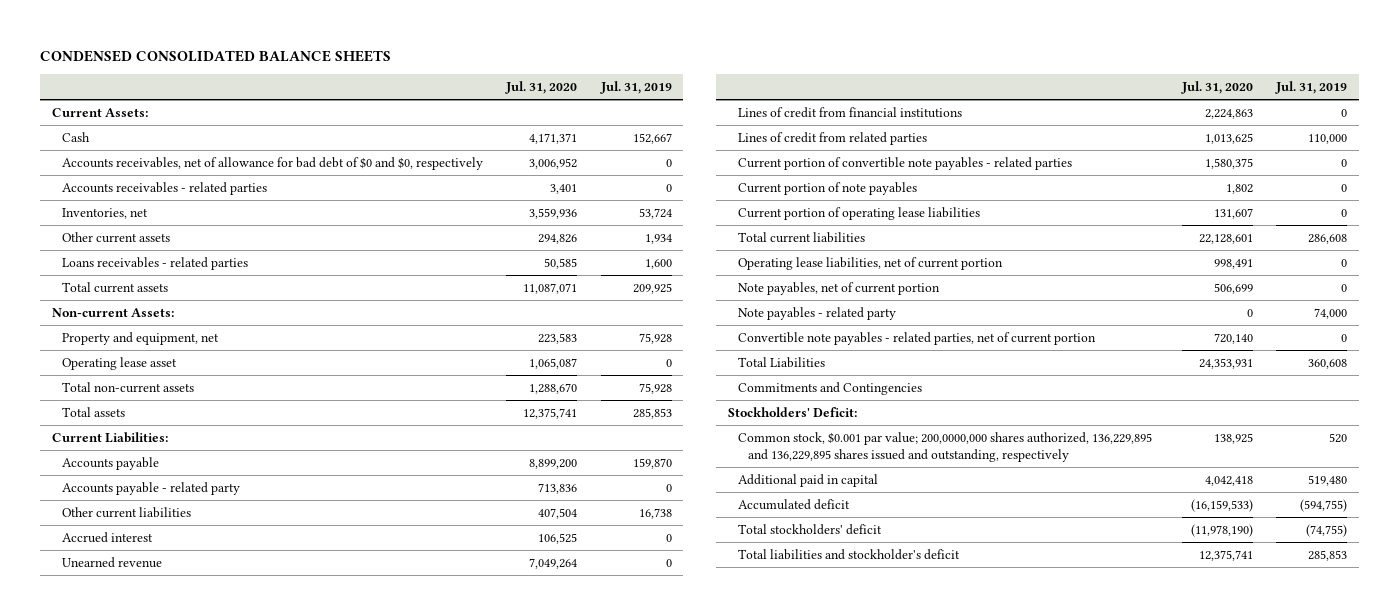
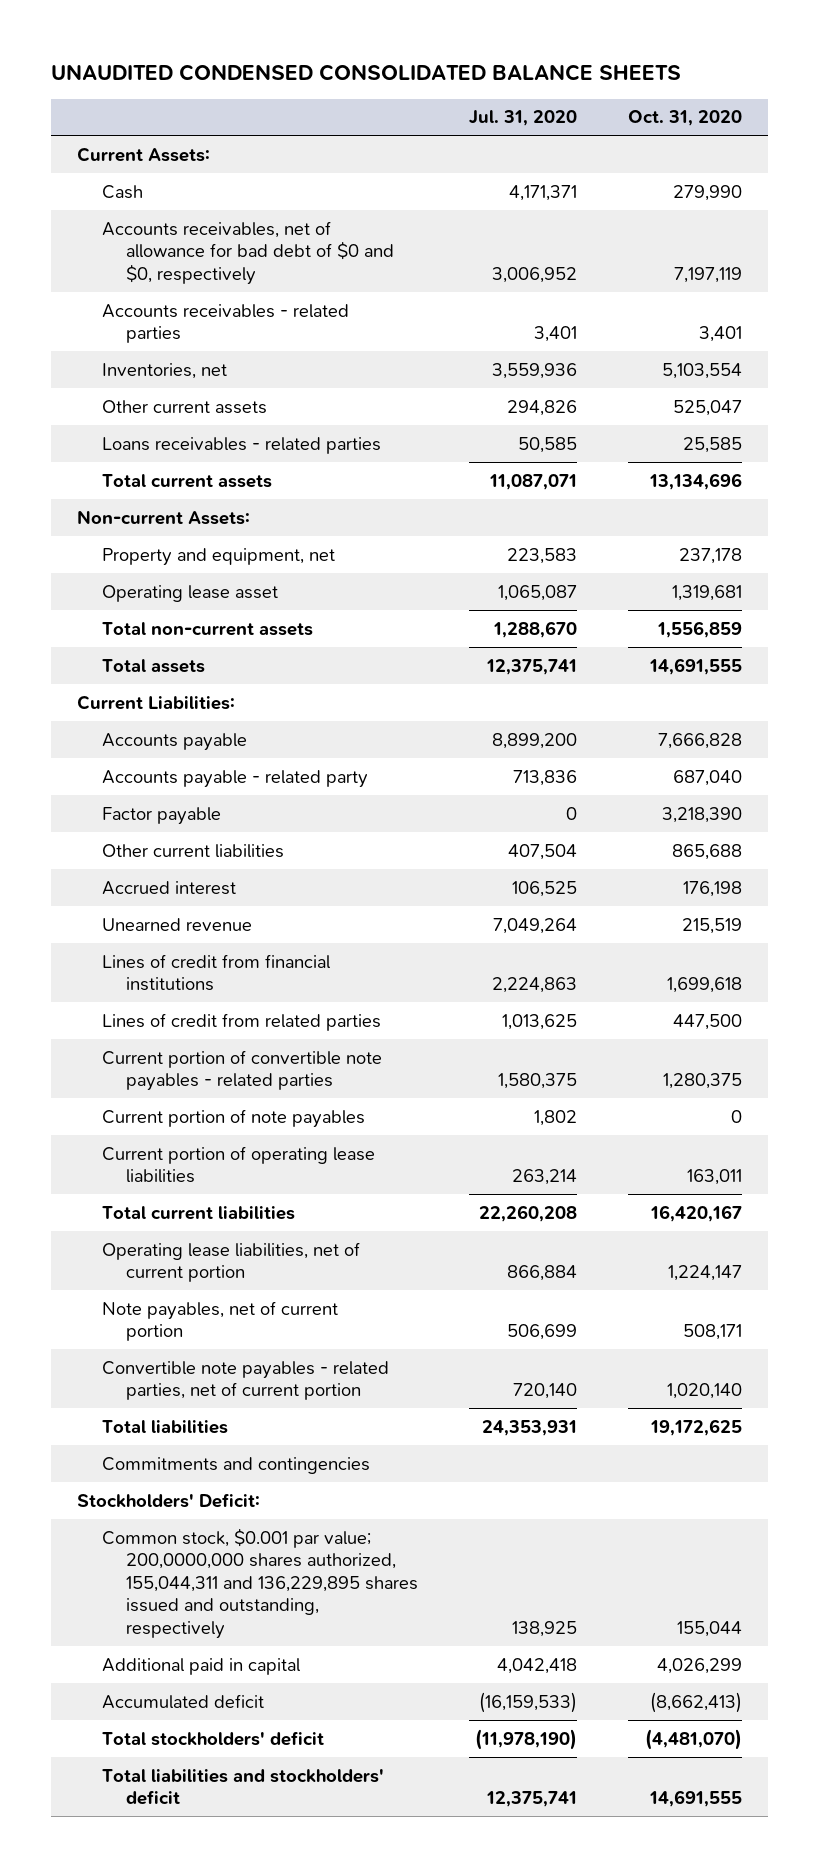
- CONDENSED CONSOLIDATED BALANCE SHEETS
+ UNAUDITED CONDENSED CONSOLIDATED BALANCE SHEETS
- | Jul. 31, 2020 | Jul. 31, 2019
+ | Jul. 31, 2020 | Oct. 31, 2020
+ Factor payable | 0 | 3,218,390
- Current portion of operating lease liabilities | 131,607 | 0
- Total current liabilities | 22,128,601 | 286,608
- Operating lease liabilities, net of current portion | 998,491 | 0
+ Current portion of operating lease liabilities | 263,214 | 163,011
+ Total current liabilities | 22,260,208 | 16,420,167
+ Operating lease liabilities, net of current portion | 866,884 | 1,224,147
- Note payables - related party | 0 | 74,000
- Total Liabilities | 24,353,931 | 360,608
- Commitments and Contingencies
+ Total liabilities | 24,353,931 | 19,172,625
+ Commitments and contingencies
- Common stock, $0.001 par value; 200,0000,000 shares authorized, 136,229,895 and 136,229,895 shares issued and outstanding, respectively | 138,925 | 520
+ Common stock, $0.001 par value; 200,0000,000 shares authorized, 155,044,311 and 136,229,895 shares issued and outstanding, respectively | 138,925 | 155,044
- Total liabilities and stockholder's deficit | 12,375,741 | 285,853
+ Total liabilities and stockholders' deficit | 12,375,741 | 14,691,555

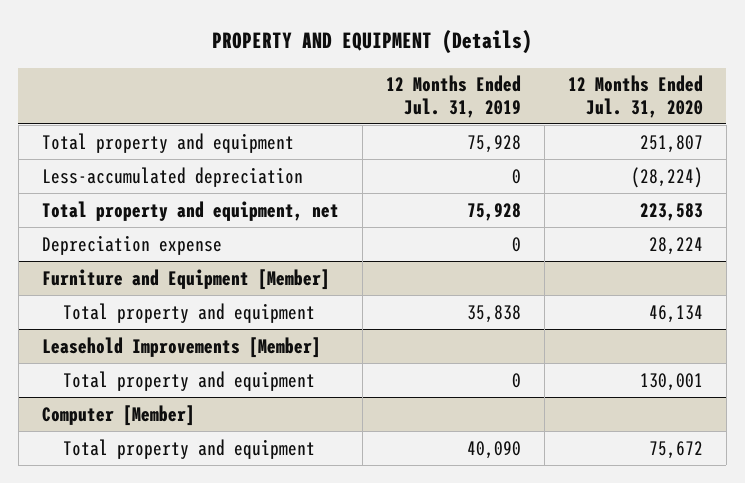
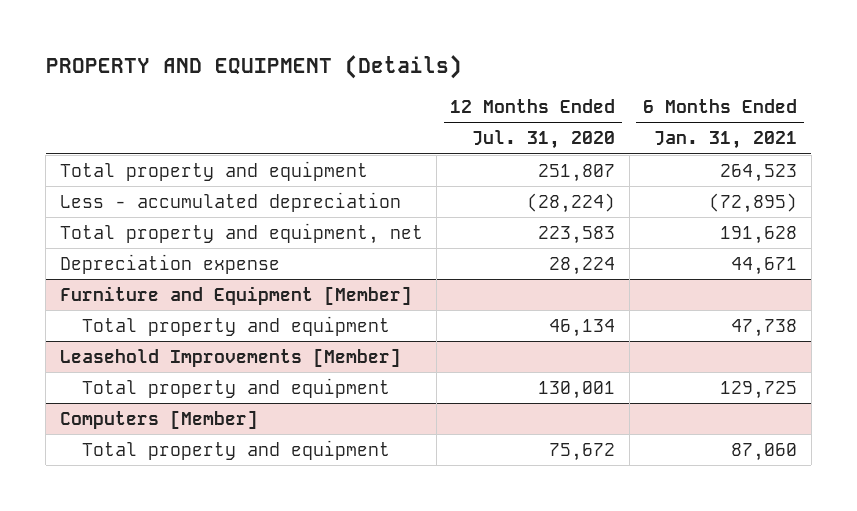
- | 12 Months Ended Jul. 31, 2019 | 12 Months Ended Jul. 31, 2020
+ | 12 Months Ended Jul. 31, 2020 | 6 Months Ended Jan. 31, 2021
- Less-accumulated depreciation | 0 | (28,224)
+ Less - accumulated depreciation | (28,224) | (72,895)
- Computer [Member]
+ Computers [Member]

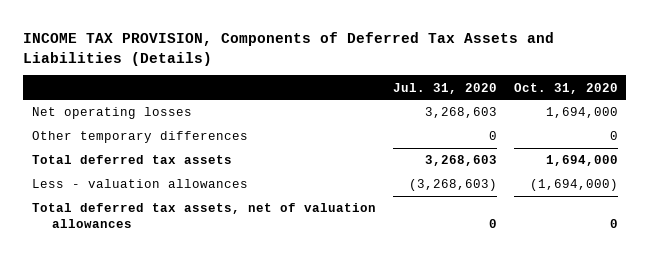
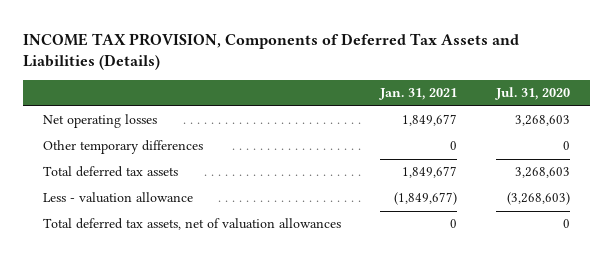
- | Jul. 31, 2020 | Oct. 31, 2020
+ | Jan. 31, 2021 | Jul. 31, 2020
- Less - valuation allowances | (3,268,603) | (1,694,000)
+ Less - valuation allowance | (1,849,677) | (3,268,603)

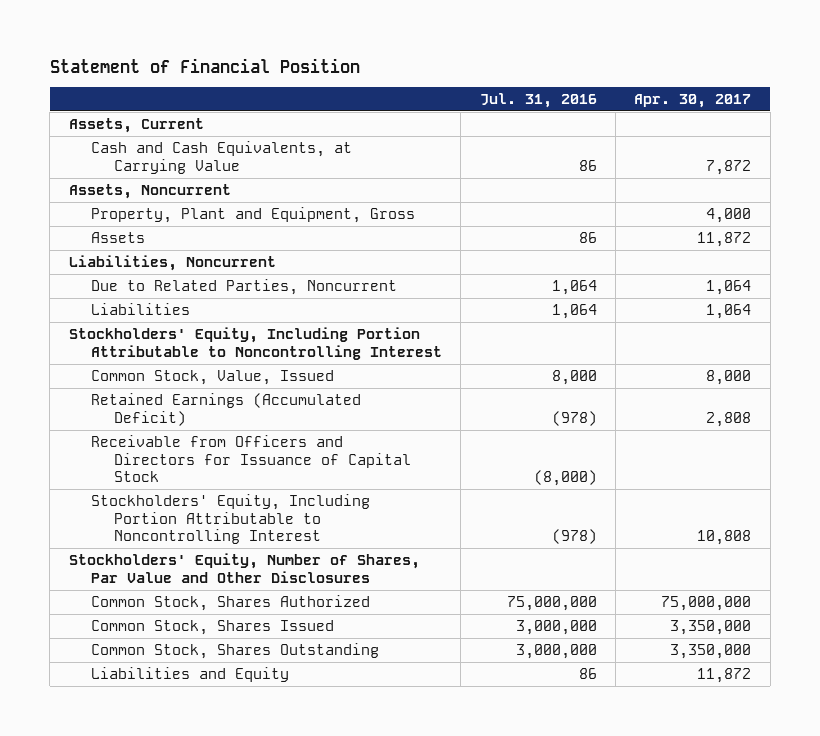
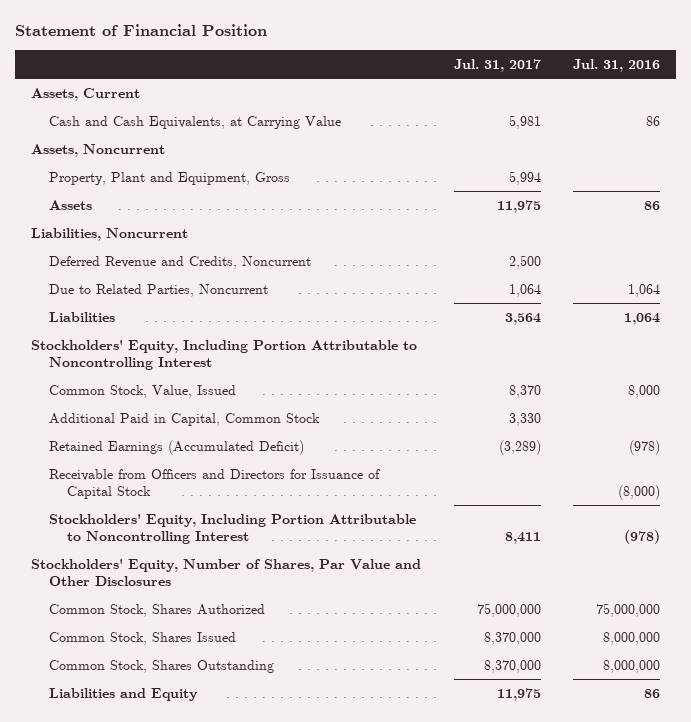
- | Jul. 31, 2016 | Apr. 30, 2017
+ | Jul. 31, 2017 | Jul. 31, 2016
+ Deferred Revenue and Credits, Noncurrent | 2,500 |
+ Additional Paid in Capital, Common Stock | 3,330 |
- Common Stock, Shares Issued | 3,000,000 | 3,350,000
- Common Stock, Shares Outstanding | 3,000,000 | 3,350,000
+ Common Stock, Shares Issued | 8,370,000 | 8,000,000
+ Common Stock, Shares Outstanding | 8,370,000 | 8,000,000

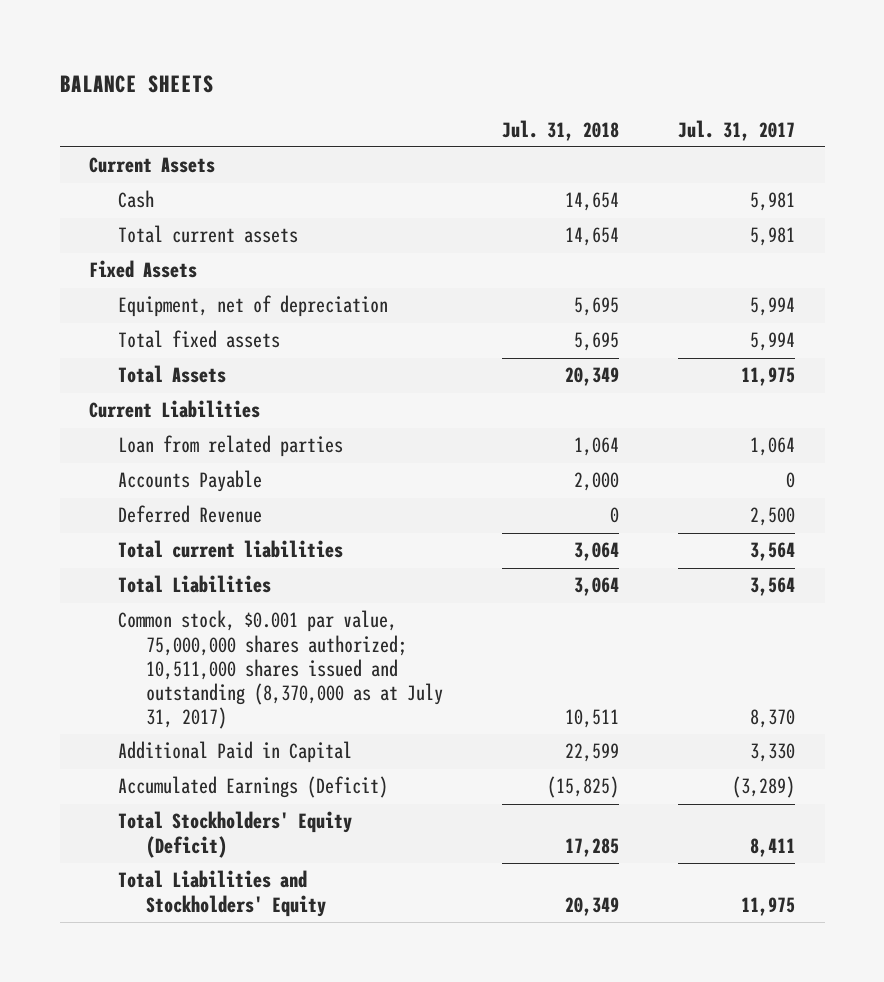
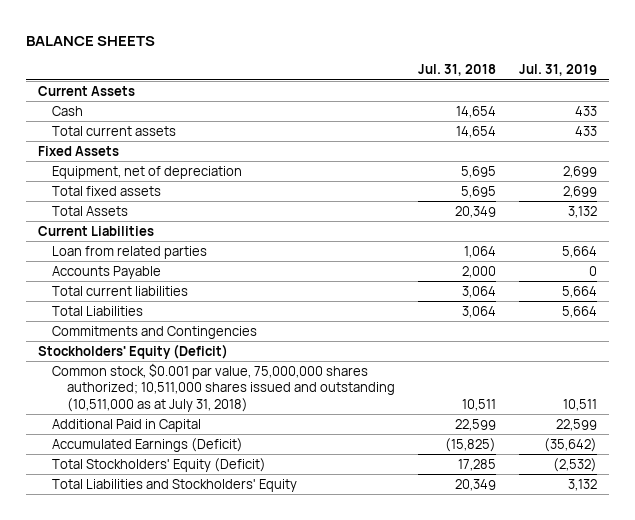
- | Jul. 31, 2018 | Jul. 31, 2017
+ | Jul. 31, 2018 | Jul. 31, 2019
- Deferred Revenue | 0 | 2,500
- Common stock, $0.001 par value, 75,000,000 shares authorized; 10,511,000 shares issued and outstanding (8,370,000 as at July 31, 2017) | 10,511 | 8,370
+ Commitments and Contingencies
+ Stockholders' Equity (Deficit)
+ Common stock, $0.001 par value, 75,000,000 shares authorized; 10,511,000 shares issued and outstanding (10,511,000 as at July 31, 2018) | 10,511 | 10,511

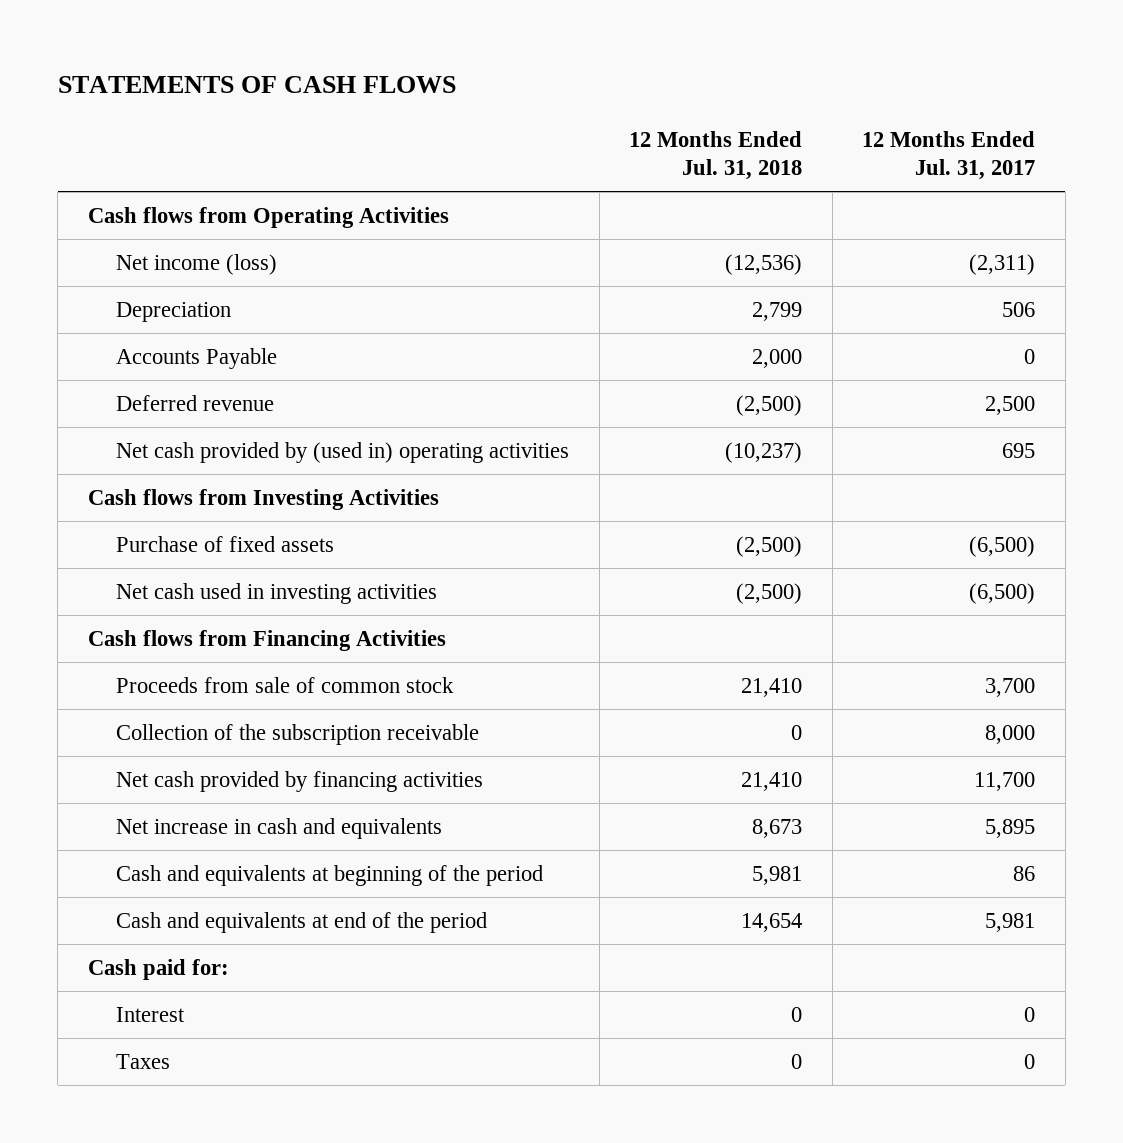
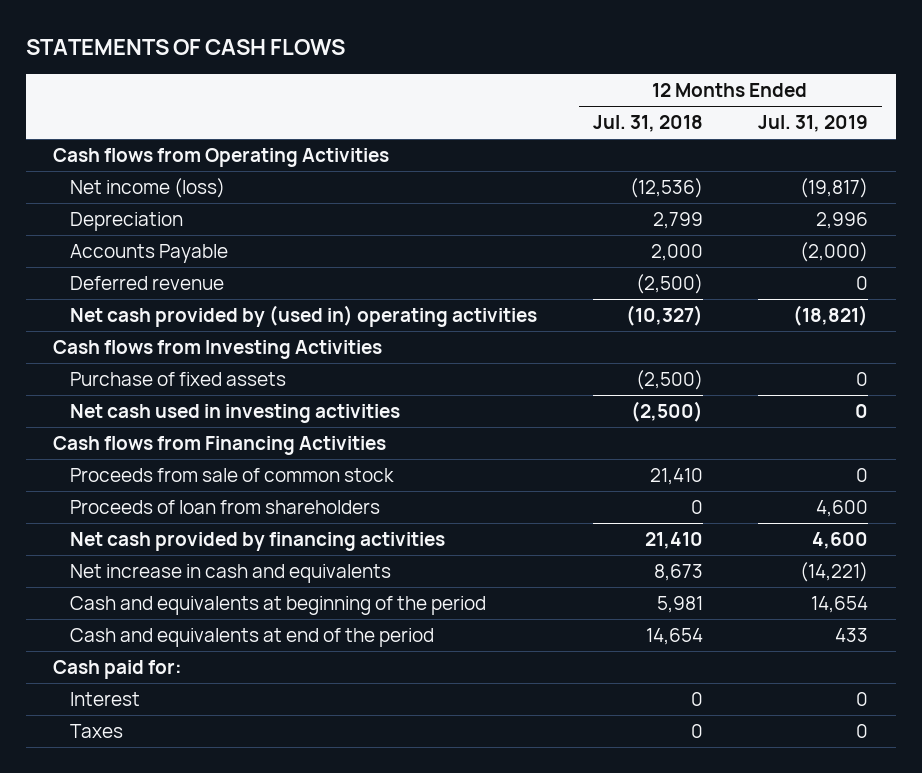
- | 12 Months Ended Jul. 31, 2018 | 12 Months Ended Jul. 31, 2017
+ | 12 Months Ended Jul. 31, 2018 | 12 Months Ended Jul. 31, 2019
- Net cash provided by (used in) operating activities | (10,237) | 695
+ Net cash provided by (used in) operating activities | (10,327) | (18,821)
- Collection of the subscription receivable | 0 | 8,000
+ Proceeds of loan from shareholders | 0 | 4,600

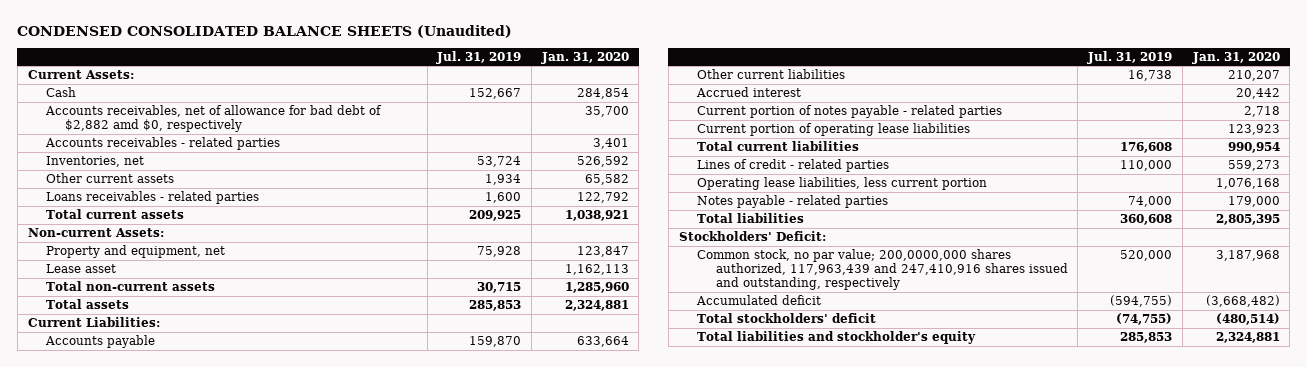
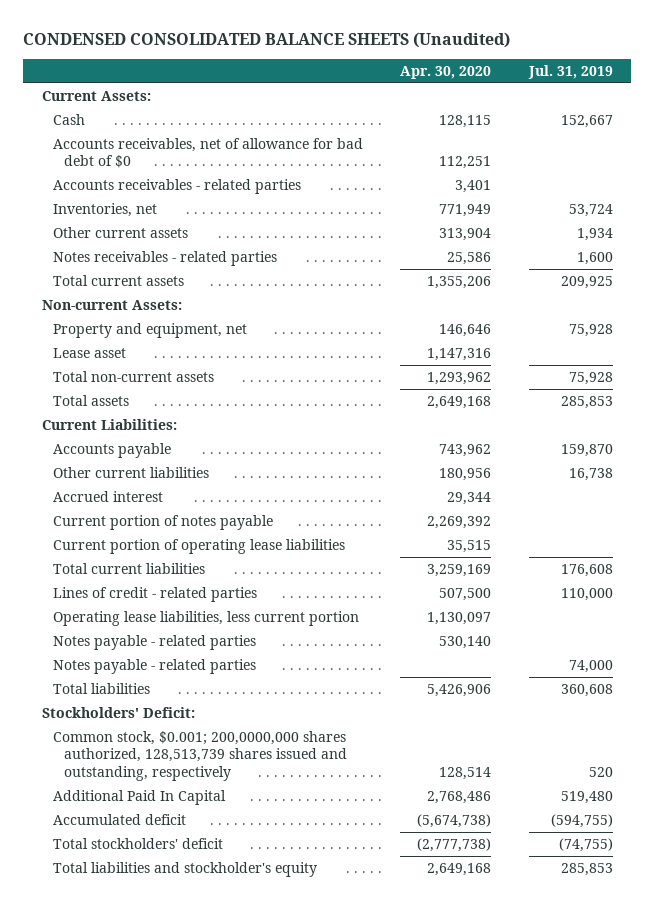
- | Jul. 31, 2019 | Jan. 31, 2020
+ | Apr. 30, 2020 | Jul. 31, 2019
- Accounts receivables, net of allowance for bad debt of $2,882 amd $0, respectively | | 35,700
+ Accounts receivables, net of allowance for bad debt of $0 | 112,251 |
- Loans receivables - related parties | 1,600 | 122,792
+ Notes receivables - related parties | 25,586 | 1,600
- Total non-current assets | 30,715 | 1,285,960
+ Total non-current assets | 1,293,962 | 75,928
- Current portion of notes payable - related parties | | 2,718
+ Current portion of notes payable | 2,269,392 |
+ Notes payable - related parties | 530,140 |
- Common stock, no par value; 200,0000,000 shares authorized, 117,963,439 and 247,410,916 shares issued and outstanding, respectively | 520,000 | 3,187,968
+ Common stock, $0.001; 200,0000,000 shares authorized, 128,513,739 shares issued and outstanding, respectively | 128,514 | 520
+ Additional Paid In Capital | 2,768,486 | 519,480

